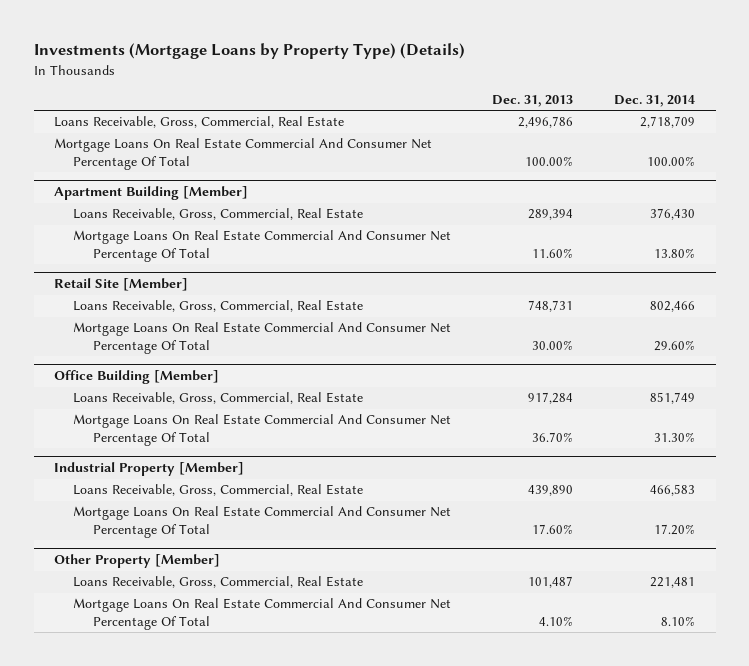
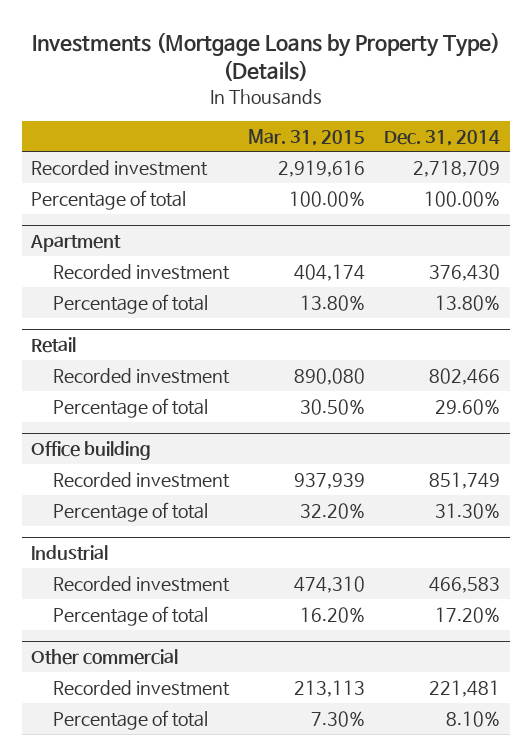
- | Dec. 31, 2013 | Dec. 31, 2014
+ | Mar. 31, 2015 | Dec. 31, 2014
- Loans Receivable, Gross, Commercial, Real Estate | 2,496,786 | 2,718,709
- Mortgage Loans On Real Estate Commercial And Consumer Net Percentage Of Total | 100.00% | 100.00%
- Apartment Building [Member]
- Loans Receivable, Gross, Commercial, Real Estate | 289,394 | 376,430
- Mortgage Loans On Real Estate Commercial And Consumer Net Percentage Of Total | 11.60% | 13.80%
- Retail Site [Member]
- Loans Receivable, Gross, Commercial, Real Estate | 748,731 | 802,466
- Mortgage Loans On Real Estate Commercial And Consumer Net Percentage Of Total | 30.00% | 29.60%
- Office Building [Member]
- Loans Receivable, Gross, Commercial, Real Estate | 917,284 | 851,749
- Mortgage Loans On Real Estate Commercial And Consumer Net Percentage Of Total | 36.70% | 31.30%
- Industrial Property [Member]
- Loans Receivable, Gross, Commercial, Real Estate | 439,890 | 466,583
- Mortgage Loans On Real Estate Commercial And Consumer Net Percentage Of Total | 17.60% | 17.20%
- Other Property [Member]
- Loans Receivable, Gross, Commercial, Real Estate | 101,487 | 221,481
- Mortgage Loans On Real Estate Commercial And Consumer Net Percentage Of Total | 4.10% | 8.10%
+ Recorded investment | 2,919,616 | 2,718,709
+ Percentage of total | 100.00% | 100.00%
+ Apartment
+ Recorded investment | 404,174 | 376,430
+ Percentage of total | 13.80% | 13.80%
+ Retail
+ Recorded investment | 890,080 | 802,466
+ Percentage of total | 30.50% | 29.60%
+ Office building
+ Recorded investment | 937,939 | 851,749
+ Percentage of total | 32.20% | 31.30%
+ Industrial
+ Recorded investment | 474,310 | 466,583
+ Percentage of total | 16.20% | 17.20%
+ Other commercial
+ Recorded investment | 213,113 | 221,481
+ Percentage of total | 7.30% | 8.10%

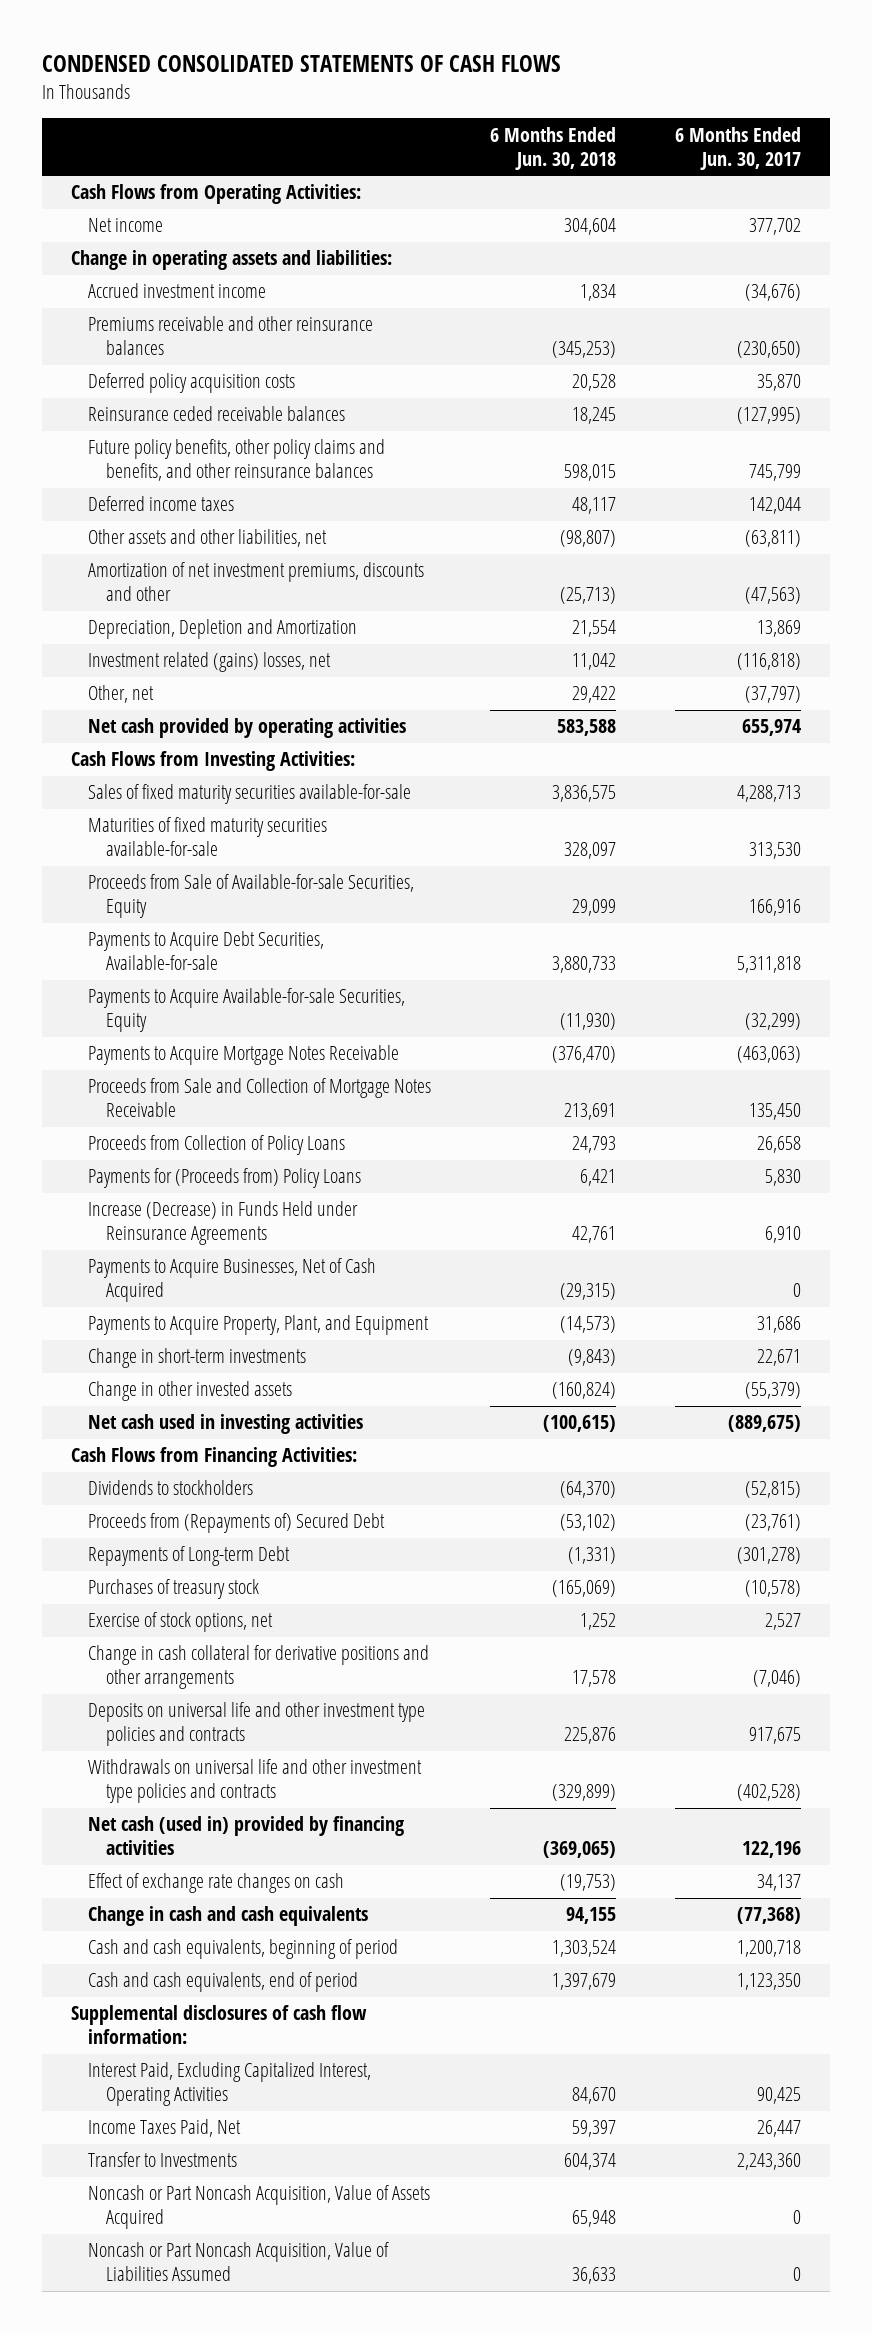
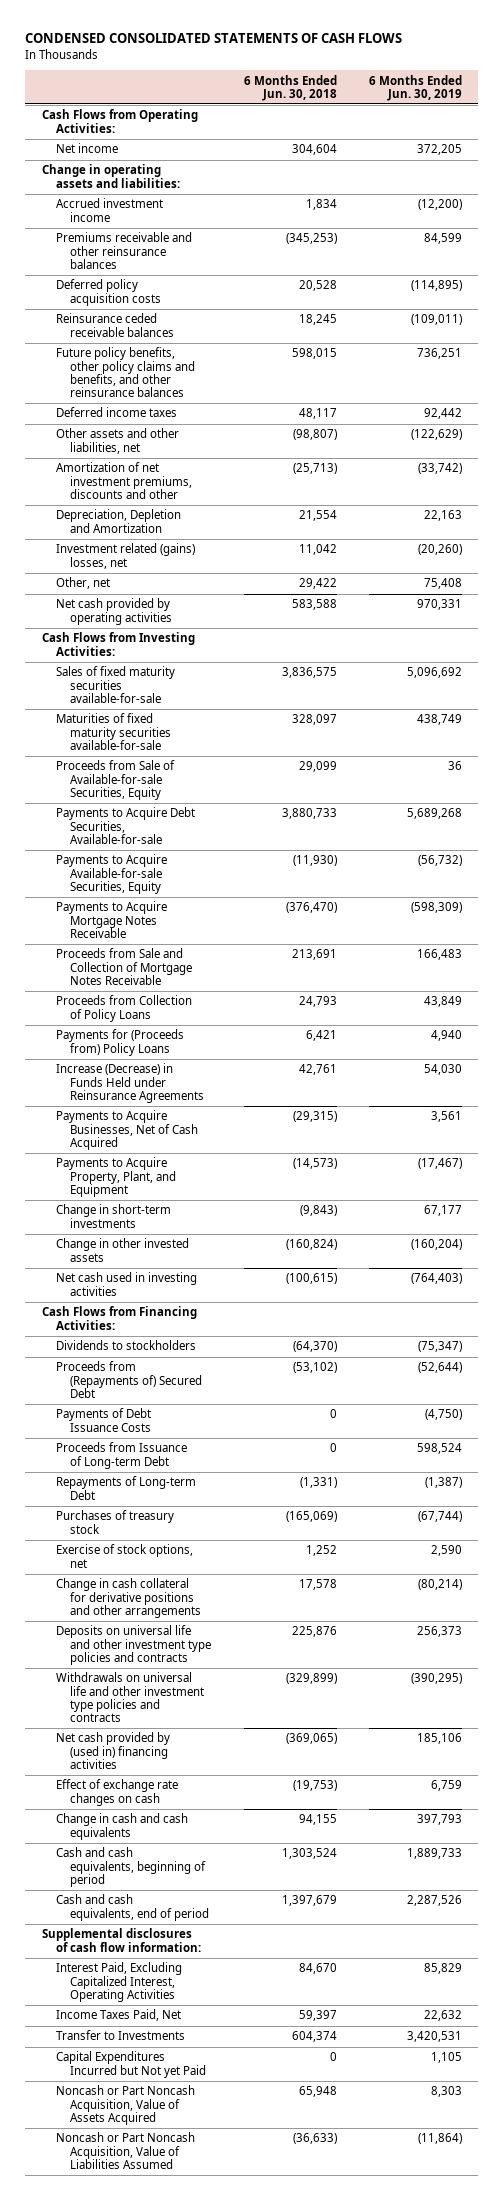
- | 6 Months Ended Jun. 30, 2018 | 6 Months Ended Jun. 30, 2017
+ | 6 Months Ended Jun. 30, 2018 | 6 Months Ended Jun. 30, 2019
+ Payments of Debt Issuance Costs | 0 | (4,750)
+ Proceeds from Issuance of Long-term Debt | 0 | 598,524
- Net cash (used in) provided by financing activities | (369,065) | 122,196
+ Net cash provided by (used in) financing activities | (369,065) | 185,106
+ Capital Expenditures Incurred but Not yet Paid | 0 | 1,105
- Noncash or Part Noncash Acquisition, Value of Liabilities Assumed | 36,633 | 0
+ Noncash or Part Noncash Acquisition, Value of Liabilities Assumed | (36,633) | (11,864)

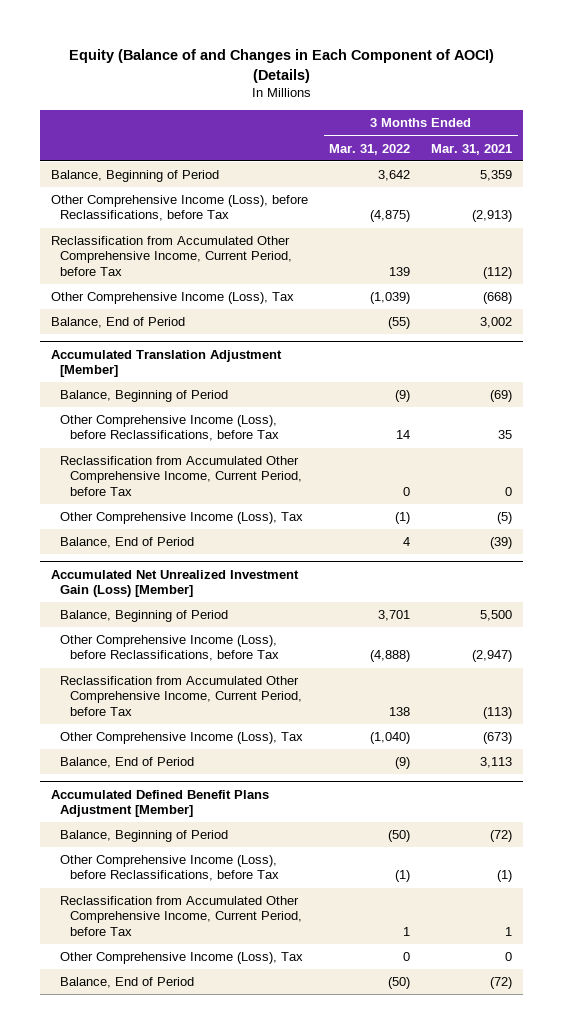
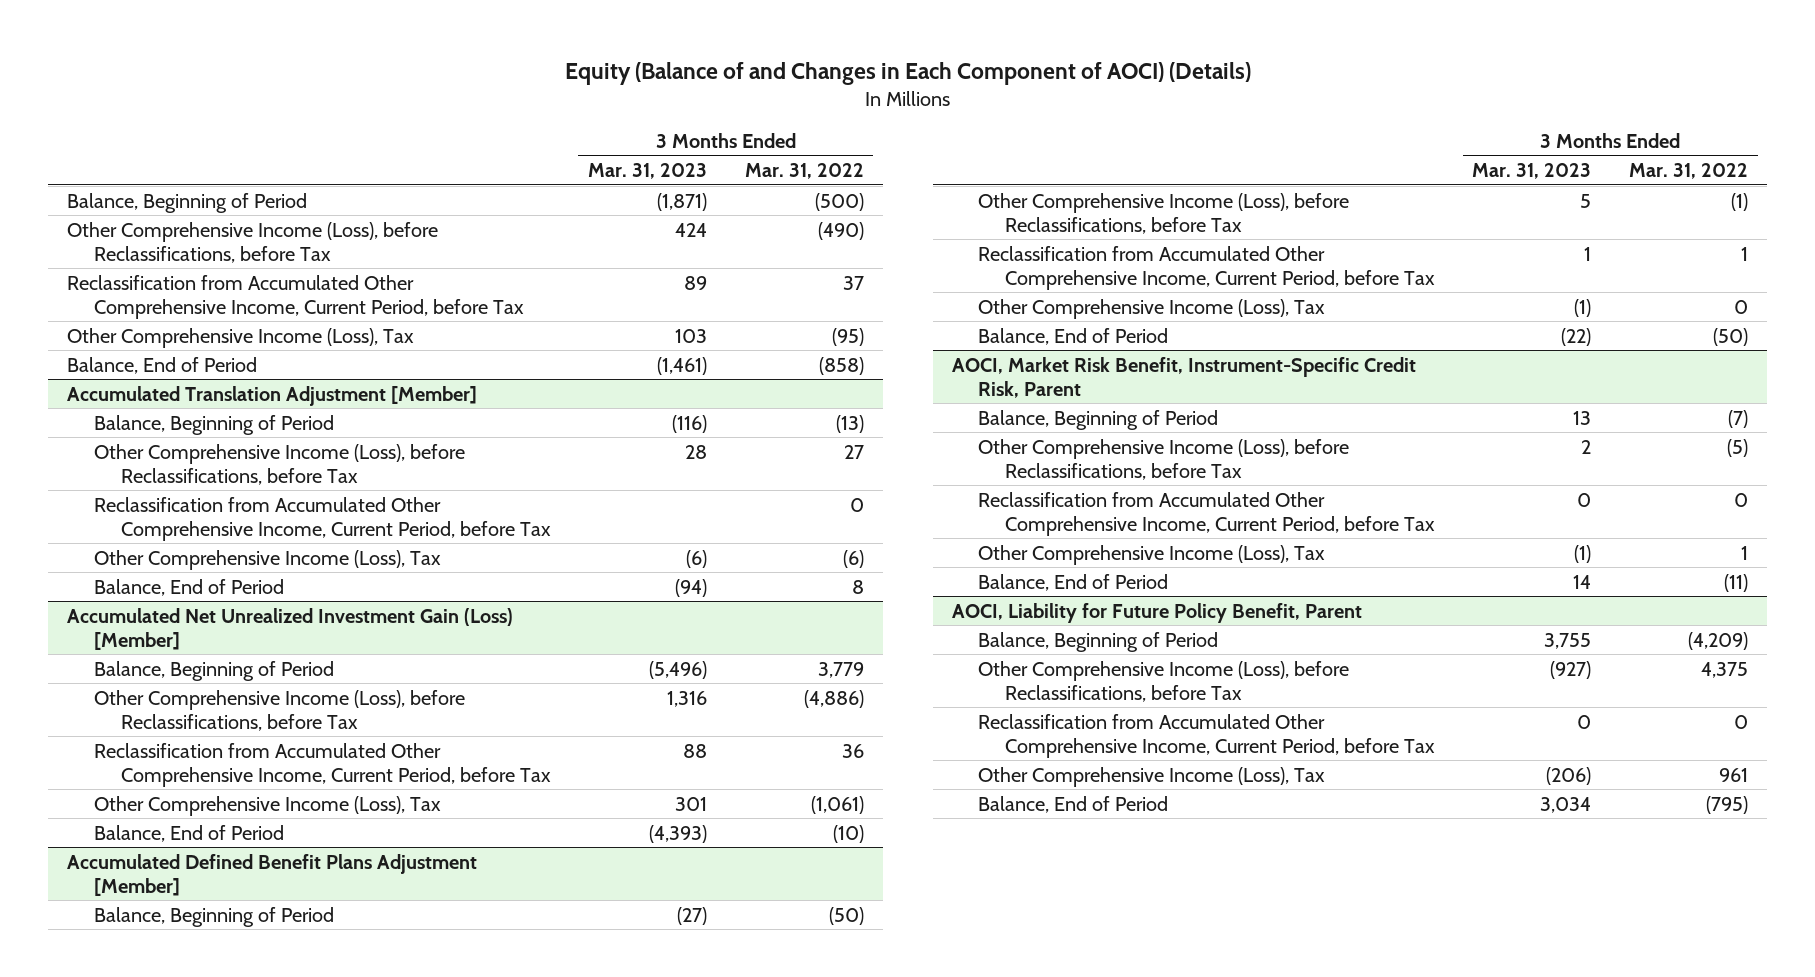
- | 3 Months Ended Mar. 31, 2022 | 3 Months Ended Mar. 31, 2021
+ | 3 Months Ended Mar. 31, 2023 | 3 Months Ended Mar. 31, 2022
- Balance, Beginning of Period | 3,642 | 5,359
- Other Comprehensive Income (Loss), before Reclassifications, before Tax | (4,875) | (2,913)
- Reclassification from Accumulated Other Comprehensive Income, Current Period, before Tax | 139 | (112)
- Other Comprehensive Income (Loss), Tax | (1,039) | (668)
- Balance, End of Period | (55) | 3,002
+ Balance, Beginning of Period | (1,871) | (500)
+ Other Comprehensive Income (Loss), before Reclassifications, before Tax | 424 | (490)
+ Reclassification from Accumulated Other Comprehensive Income, Current Period, before Tax | 89 | 37
+ Other Comprehensive Income (Loss), Tax | 103 | (95)
+ Balance, End of Period | (1,461) | (858)
@ Accumulated Translation Adjustment [Member]
- Balance, Beginning of Period | (9) | (69)
- Other Comprehensive Income (Loss), before Reclassifications, before Tax | 14 | 35
+ Balance, Beginning of Period | (116) | (13)
+ Other Comprehensive Income (Loss), before Reclassifications, before Tax | 28 | 27
- Other Comprehensive Income (Loss), Tax | (1) | (5)
- Balance, End of Period | 4 | (39)
+ Other Comprehensive Income (Loss), Tax | (6) | (6)
+ Balance, End of Period | (94) | 8
@ Accumulated Net Unrealized Investment Gain (Loss) [Member]
- Balance, Beginning of Period | 3,701 | 5,500
- Other Comprehensive Income (Loss), before Reclassifications, before Tax | (4,888) | (2,947)
- Reclassification from Accumulated Other Comprehensive Income, Current Period, before Tax | 138 | (113)
- Other Comprehensive Income (Loss), Tax | (1,040) | (673)
- Balance, End of Period | (9) | 3,113
+ Balance, Beginning of Period | (5,496) | 3,779
+ Other Comprehensive Income (Loss), before Reclassifications, before Tax | 1,316 | (4,886)
+ Reclassification from Accumulated Other Comprehensive Income, Current Period, before Tax | 88 | 36
+ Other Comprehensive Income (Loss), Tax | 301 | (1,061)
+ Balance, End of Period | (4,393) | (10)
+ AOCI, Market Risk Benefit, Instrument-Specific Credit Risk, Parent
+ Balance, Beginning of Period | 13 | (7)
+ Other Comprehensive Income (Loss), before Reclassifications, before Tax | 2 | (5)
+ Reclassification from Accumulated Other Comprehensive Income, Current Period, before Tax | 0 | 0
+ Other Comprehensive Income (Loss), Tax | (1) | 1
+ Balance, End of Period | 14 | (11)
+ AOCI, Liability for Future Policy Benefit, Parent
+ Balance, Beginning of Period | 3,755 | (4,209)
+ Other Comprehensive Income (Loss), before Reclassifications, before Tax | (927) | 4,375
+ Reclassification from Accumulated Other Comprehensive Income, Current Period, before Tax | 0 | 0
+ Other Comprehensive Income (Loss), Tax | (206) | 961
+ Balance, End of Period | 3,034 | (795)

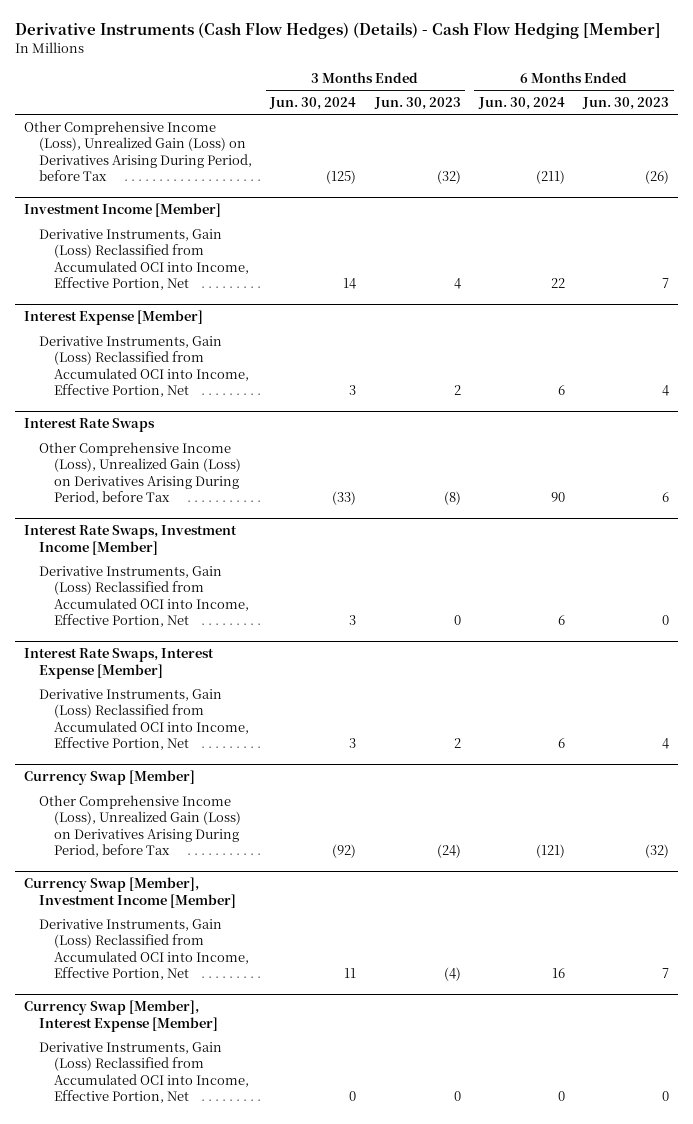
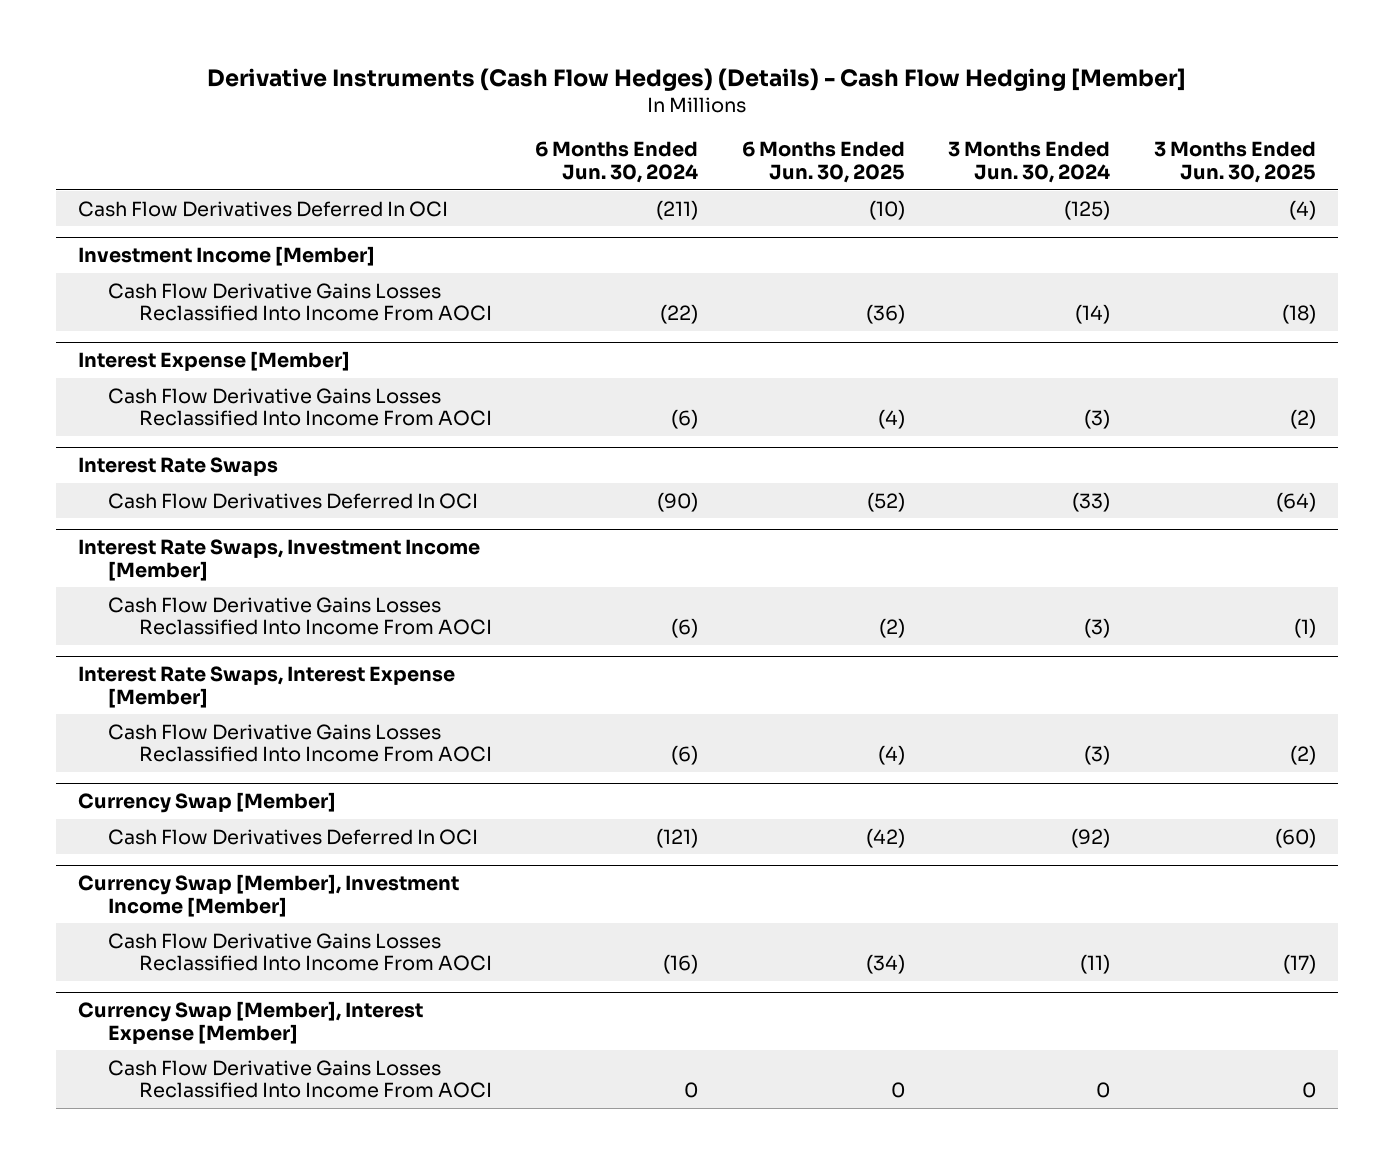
- | 3 Months Ended Jun. 30, 2024 | 3 Months Ended Jun. 30, 2023 | 6 Months Ended Jun. 30, 2024 | 6 Months Ended Jun. 30, 2023
+ | 6 Months Ended Jun. 30, 2024 | 6 Months Ended Jun. 30, 2025 | 3 Months Ended Jun. 30, 2024 | 3 Months Ended Jun. 30, 2025
- Other Comprehensive Income (Loss), Unrealized Gain (Loss) on Derivatives Arising During Period, before Tax | (125) | (32) | (211) | (26)
+ Cash Flow Derivatives Deferred In OCI | (211) | (10) | (125) | (4)
@ Investment Income [Member]
- Derivative Instruments, Gain (Loss) Reclassified from Accumulated OCI into Income, Effective Portion, Net | 14 | 4 | 22 | 7
+ Cash Flow Derivative Gains Losses Reclassified Into Income From AOCI | (22) | (36) | (14) | (18)
@ Interest Expense [Member]
- Derivative Instruments, Gain (Loss) Reclassified from Accumulated OCI into Income, Effective Portion, Net | 3 | 2 | 6 | 4
+ Cash Flow Derivative Gains Losses Reclassified Into Income From AOCI | (6) | (4) | (3) | (2)
@ Interest Rate Swaps
- Other Comprehensive Income (Loss), Unrealized Gain (Loss) on Derivatives Arising During Period, before Tax | (33) | (8) | 90 | 6
+ Cash Flow Derivatives Deferred In OCI | (90) | (52) | (33) | (64)
@ Interest Rate Swaps, Investment Income [Member]
- Derivative Instruments, Gain (Loss) Reclassified from Accumulated OCI into Income, Effective Portion, Net | 3 | 0 | 6 | 0
+ Cash Flow Derivative Gains Losses Reclassified Into Income From AOCI | (6) | (2) | (3) | (1)
@ Interest Rate Swaps, Interest Expense [Member]
- Derivative Instruments, Gain (Loss) Reclassified from Accumulated OCI into Income, Effective Portion, Net | 3 | 2 | 6 | 4
+ Cash Flow Derivative Gains Losses Reclassified Into Income From AOCI | (6) | (4) | (3) | (2)
@ Currency Swap [Member]
- Other Comprehensive Income (Loss), Unrealized Gain (Loss) on Derivatives Arising During Period, before Tax | (92) | (24) | (121) | (32)
+ Cash Flow Derivatives Deferred In OCI | (121) | (42) | (92) | (60)
@ Currency Swap [Member], Investment Income [Member]
- Derivative Instruments, Gain (Loss) Reclassified from Accumulated OCI into Income, Effective Portion, Net | 11 | (4) | 16 | 7
+ Cash Flow Derivative Gains Losses Reclassified Into Income From AOCI | (16) | (34) | (11) | (17)
@ Currency Swap [Member], Interest Expense [Member]
- Derivative Instruments, Gain (Loss) Reclassified from Accumulated OCI into Income, Effective Portion, Net | 0 | 0 | 0 | 0
+ Cash Flow Derivative Gains Losses Reclassified Into Income From AOCI | 0 | 0 | 0 | 0

